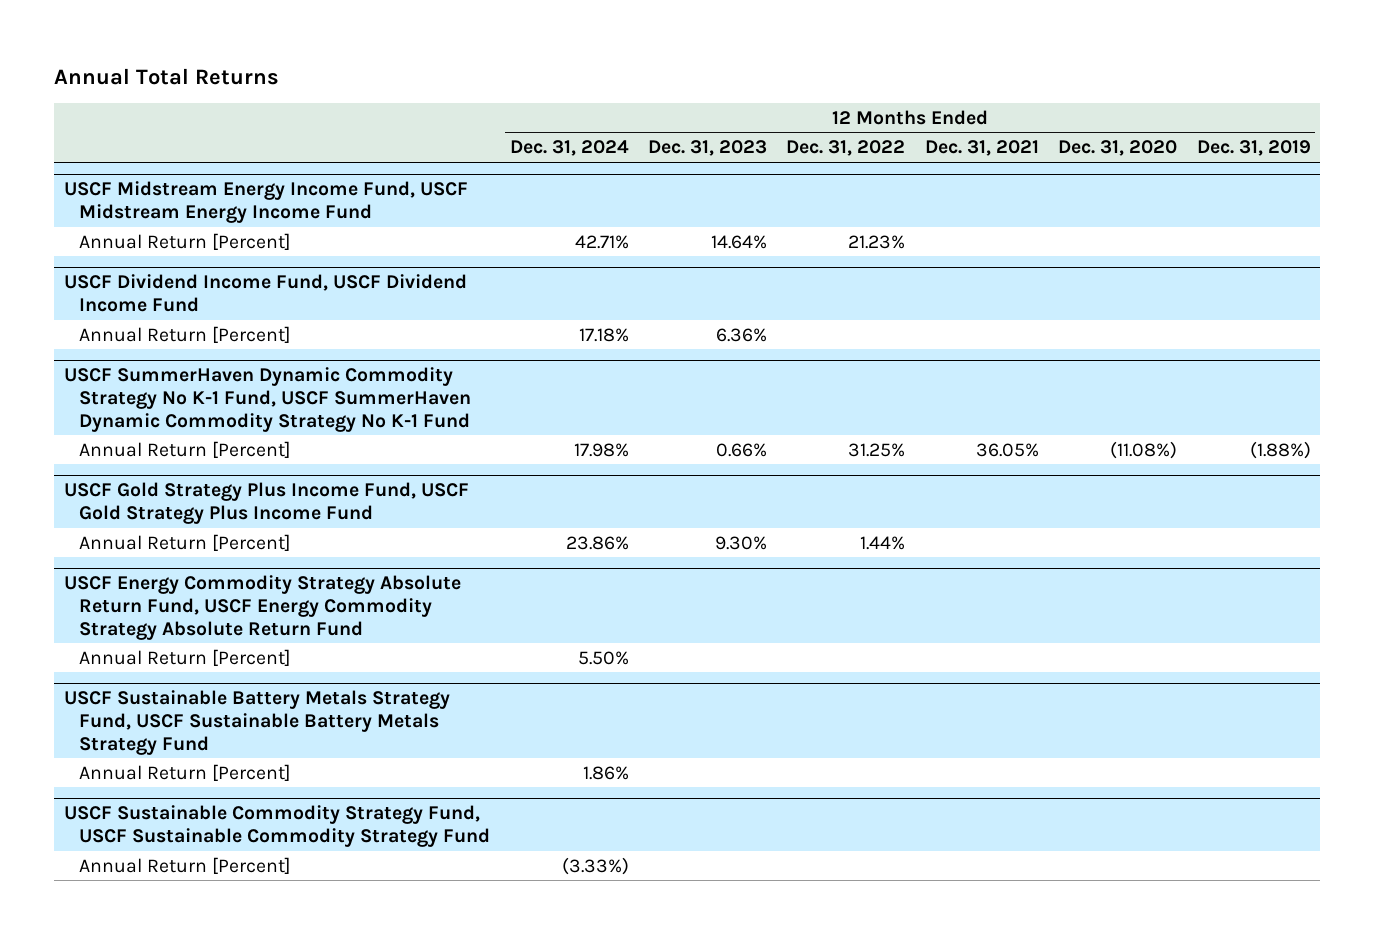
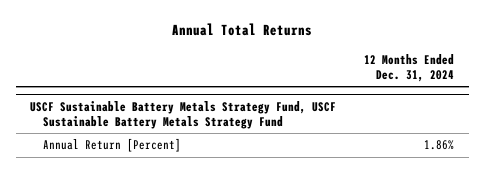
- | 12 Months Ended Dec. 31, 2024 | 12 Months Ended Dec. 31, 2023 | 12 Months Ended Dec. 31, 2022 | 12 Months Ended Dec. 31, 2021 | 12 Months Ended Dec. 31, 2020 | 12 Months Ended Dec. 31, 2019
+ | 12 Months Ended Dec. 31, 2024
- USCF Midstream Energy Income Fund, USCF Midstream Energy Income Fund
- Annual Return [Percent] | 42.71% | 14.64% | 21.23% | | |
- USCF Dividend Income Fund, USCF Dividend Income Fund
- Annual Return [Percent] | 17.18% | 6.36% | | | |
- USCF SummerHaven Dynamic Commodity Strategy No K-1 Fund, USCF SummerHaven Dynamic Commodity Strategy No K-1 Fund
- Annual Return [Percent] | 17.98% | 0.66% | 31.25% | 36.05% | (11.08%) | (1.88%)
- USCF Gold Strategy Plus Income Fund, USCF Gold Strategy Plus Income Fund
- Annual Return [Percent] | 23.86% | 9.30% | 1.44% | | |
- USCF Energy Commodity Strategy Absolute Return Fund, USCF Energy Commodity Strategy Absolute Return Fund
- Annual Return [Percent] | 5.50% | | | | |
- USCF Sustainable Commodity Strategy Fund, USCF Sustainable Commodity Strategy Fund
- Annual Return [Percent] | (3.33%) | | | | |

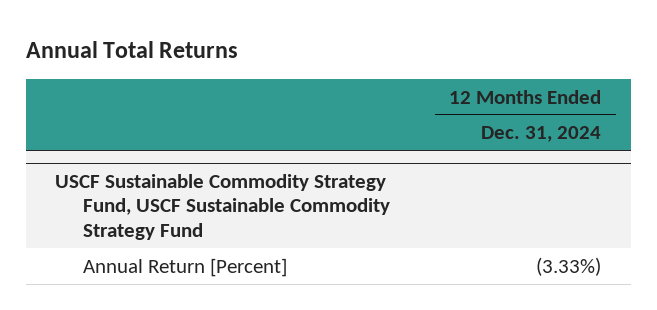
- USCF Sustainable Battery Metals Strategy Fund, USCF Sustainable Battery Metals Strategy Fund
- Annual Return [Percent] | 1.86%
+ USCF Sustainable Commodity Strategy Fund, USCF Sustainable Commodity Strategy Fund
+ Annual Return [Percent] | (3.33%)

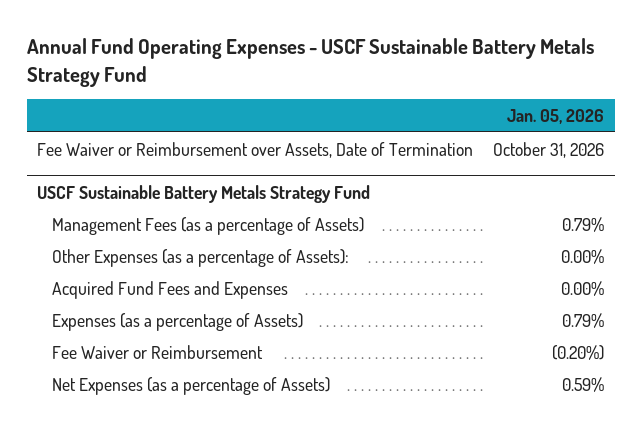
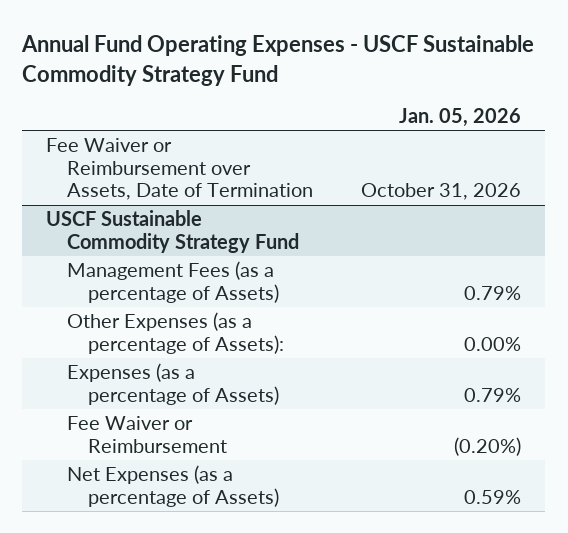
- Annual Fund Operating Expenses - USCF Sustainable Battery Metals Strategy Fund
+ Annual Fund Operating Expenses - USCF Sustainable Commodity Strategy Fund
- USCF Sustainable Battery Metals Strategy Fund
+ USCF Sustainable Commodity Strategy Fund
- Acquired Fund Fees and Expenses | 0.00%

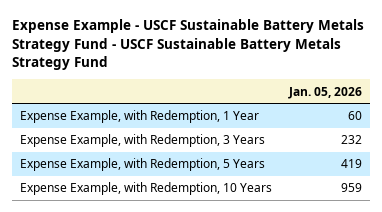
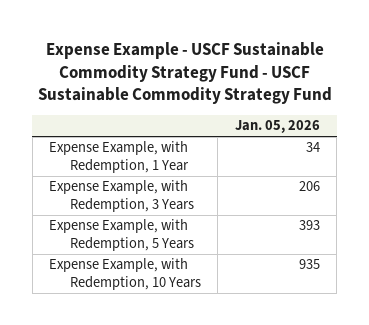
- Expense Example - USCF Sustainable Battery Metals Strategy Fund - USCF Sustainable Battery Metals Strategy Fund
+ Expense Example - USCF Sustainable Commodity Strategy Fund - USCF Sustainable Commodity Strategy Fund
- Expense Example, with Redemption, 1 Year | 60
- Expense Example, with Redemption, 3 Years | 232
- Expense Example, with Redemption, 5 Years | 419
- Expense Example, with Redemption, 10 Years | 959
+ Expense Example, with Redemption, 1 Year | 34
+ Expense Example, with Redemption, 3 Years | 206
+ Expense Example, with Redemption, 5 Years | 393
+ Expense Example, with Redemption, 10 Years | 935

